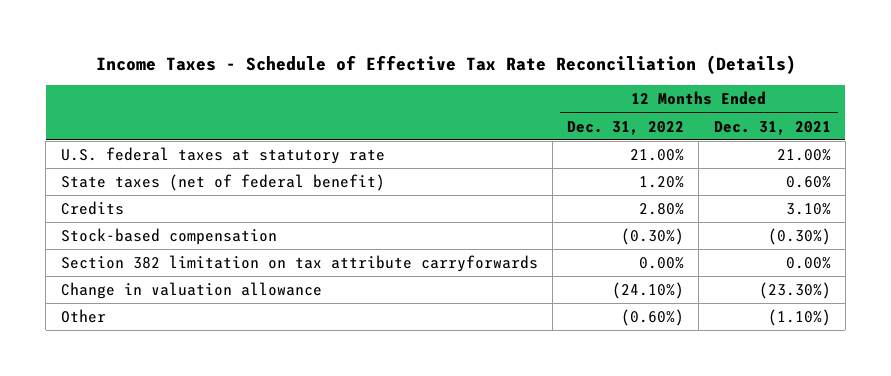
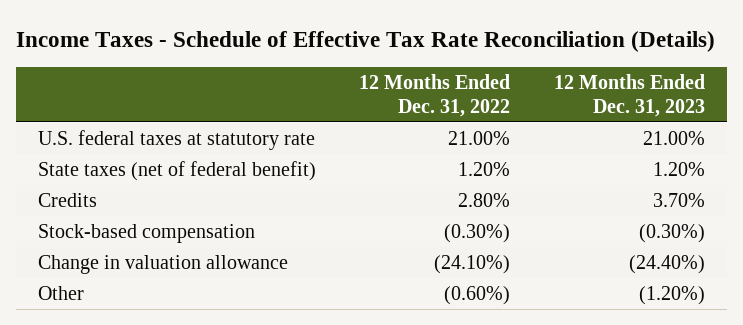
- | 12 Months Ended Dec. 31, 2022 | 12 Months Ended Dec. 31, 2021
+ | 12 Months Ended Dec. 31, 2022 | 12 Months Ended Dec. 31, 2023
- Section 382 limitation on tax attribute carryforwards | 0.00% | 0.00%

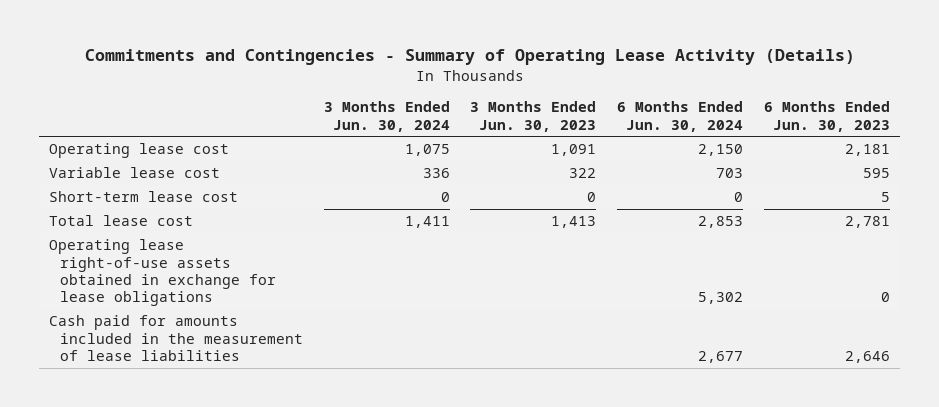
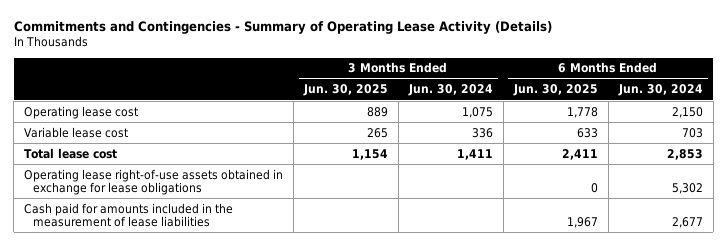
- | 3 Months Ended Jun. 30, 2024 | 3 Months Ended Jun. 30, 2023 | 6 Months Ended Jun. 30, 2024 | 6 Months Ended Jun. 30, 2023
+ | 3 Months Ended Jun. 30, 2025 | 3 Months Ended Jun. 30, 2024 | 6 Months Ended Jun. 30, 2025 | 6 Months Ended Jun. 30, 2024
- Short-term lease cost | 0 | 0 | 0 | 5

